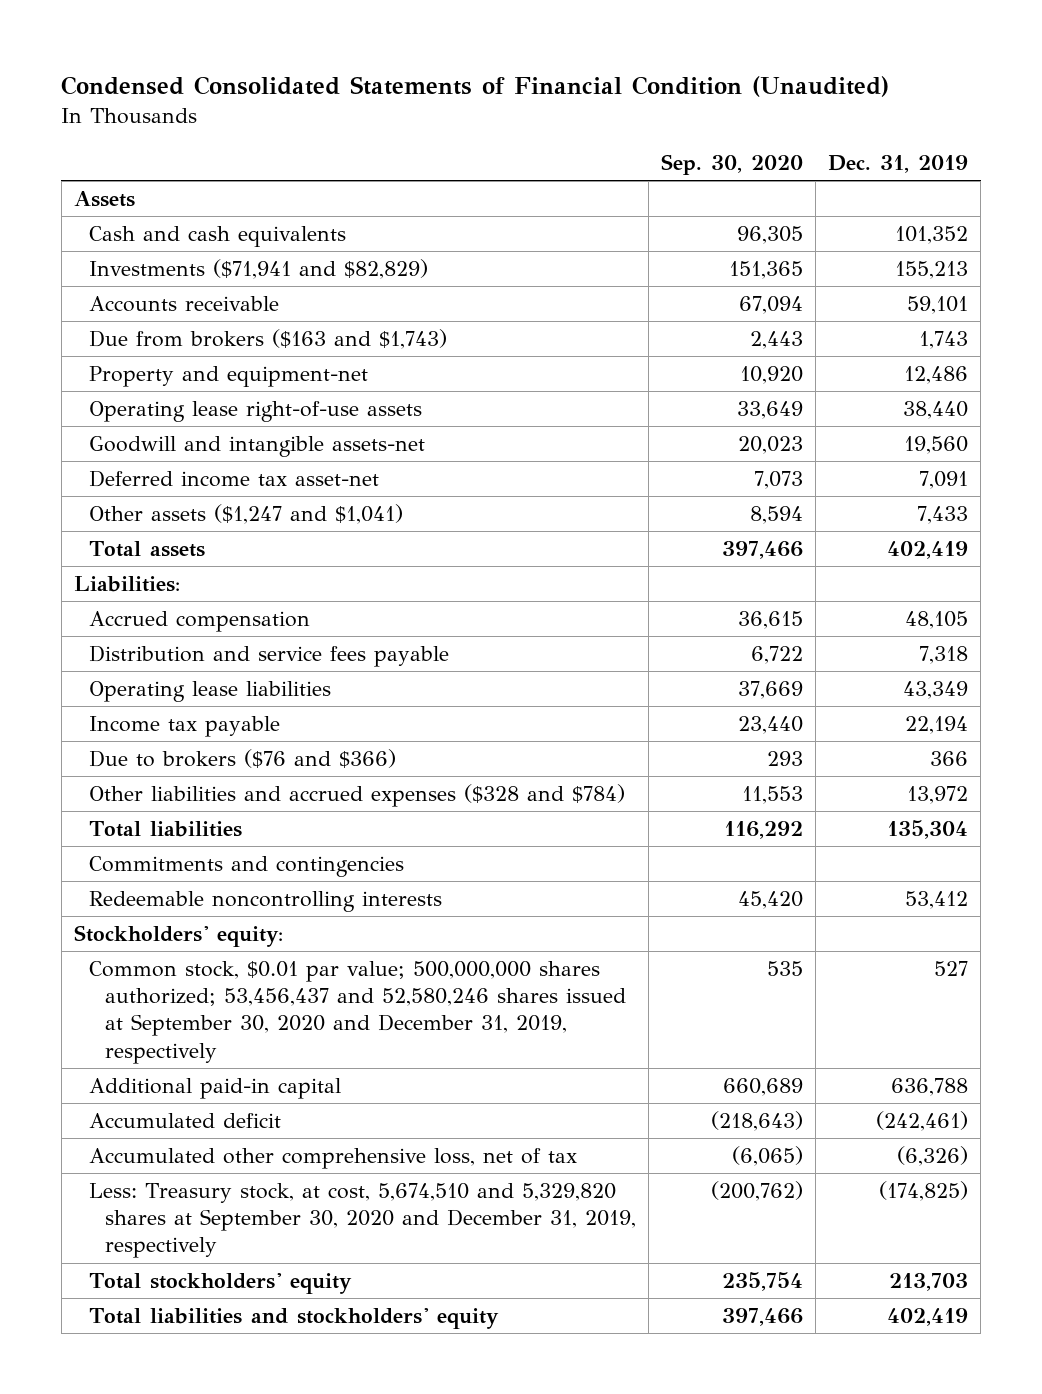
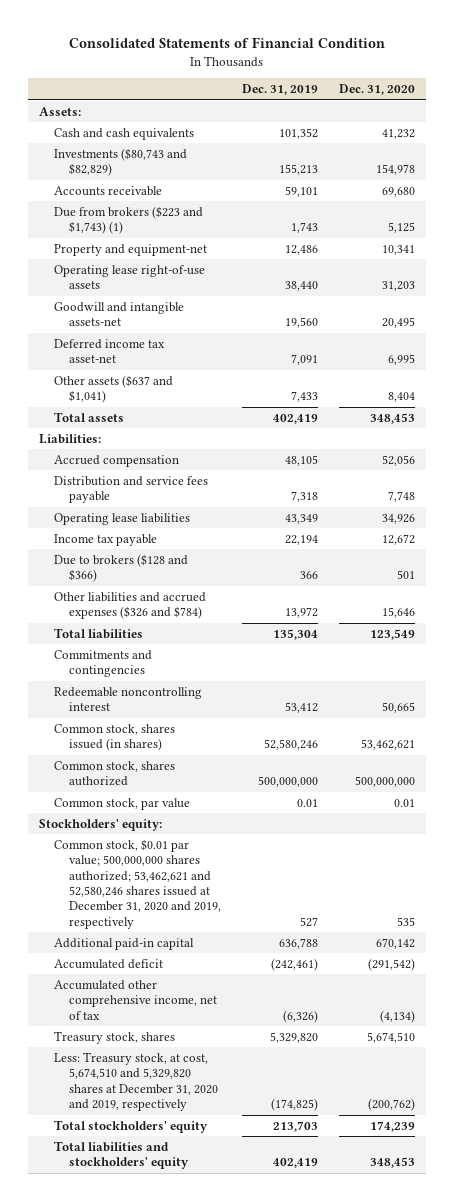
- Condensed Consolidated Statements of Financial Condition (Unaudited)
+ Consolidated Statements of Financial Condition
- | Sep. 30, 2020 | Dec. 31, 2019
+ | Dec. 31, 2019 | Dec. 31, 2020
- Assets
+ Assets:
- Investments ($71,941 and $82,829) | 151,365 | 155,213
+ Investments ($80,743 and $82,829) | 155,213 | 154,978
- Due from brokers ($163 and $1,743) | 2,443 | 1,743
+ Due from brokers ($223 and $1,743) (1) | 1,743 | 5,125
- Other assets ($1,247 and $1,041) | 8,594 | 7,433
+ Other assets ($637 and $1,041) | 7,433 | 8,404
- Due to brokers ($76 and $366) | 293 | 366
- Other liabilities and accrued expenses ($328 and $784) | 11,553 | 13,972
+ Due to brokers ($128 and $366) | 366 | 501
+ Other liabilities and accrued expenses ($326 and $784) | 13,972 | 15,646
- Redeemable noncontrolling interests | 45,420 | 53,412
+ Redeemable noncontrolling interest | 53,412 | 50,665
+ Common stock, shares issued (in shares) | 52,580,246 | 53,462,621
+ Common stock, shares authorized | 500,000,000 | 500,000,000
+ Common stock, par value | 0.01 | 0.01
- Common stock, $0.01 par value; 500,000,000 shares authorized; 53,456,437 and 52,580,246 shares issued at September 30, 2020 and December 31, 2019, respectively | 535 | 527
+ Common stock, $0.01 par value; 500,000,000 shares authorized; 53,462,621 and 52,580,246 shares issued at December 31, 2020 and 2019, respectively | 527 | 535
- Accumulated other comprehensive loss, net of tax | (6,065) | (6,326)
- Less: Treasury stock, at cost, 5,674,510 and 5,329,820 shares at September 30, 2020 and December 31, 2019, respectively | (200,762) | (174,825)
+ Accumulated other comprehensive income, net of tax | (6,326) | (4,134)
+ Treasury stock, shares | 5,329,820 | 5,674,510
+ Less: Treasury stock, at cost, 5,674,510 and 5,329,820 shares at December 31, 2020 and 2019, respectively | (174,825) | (200,762)

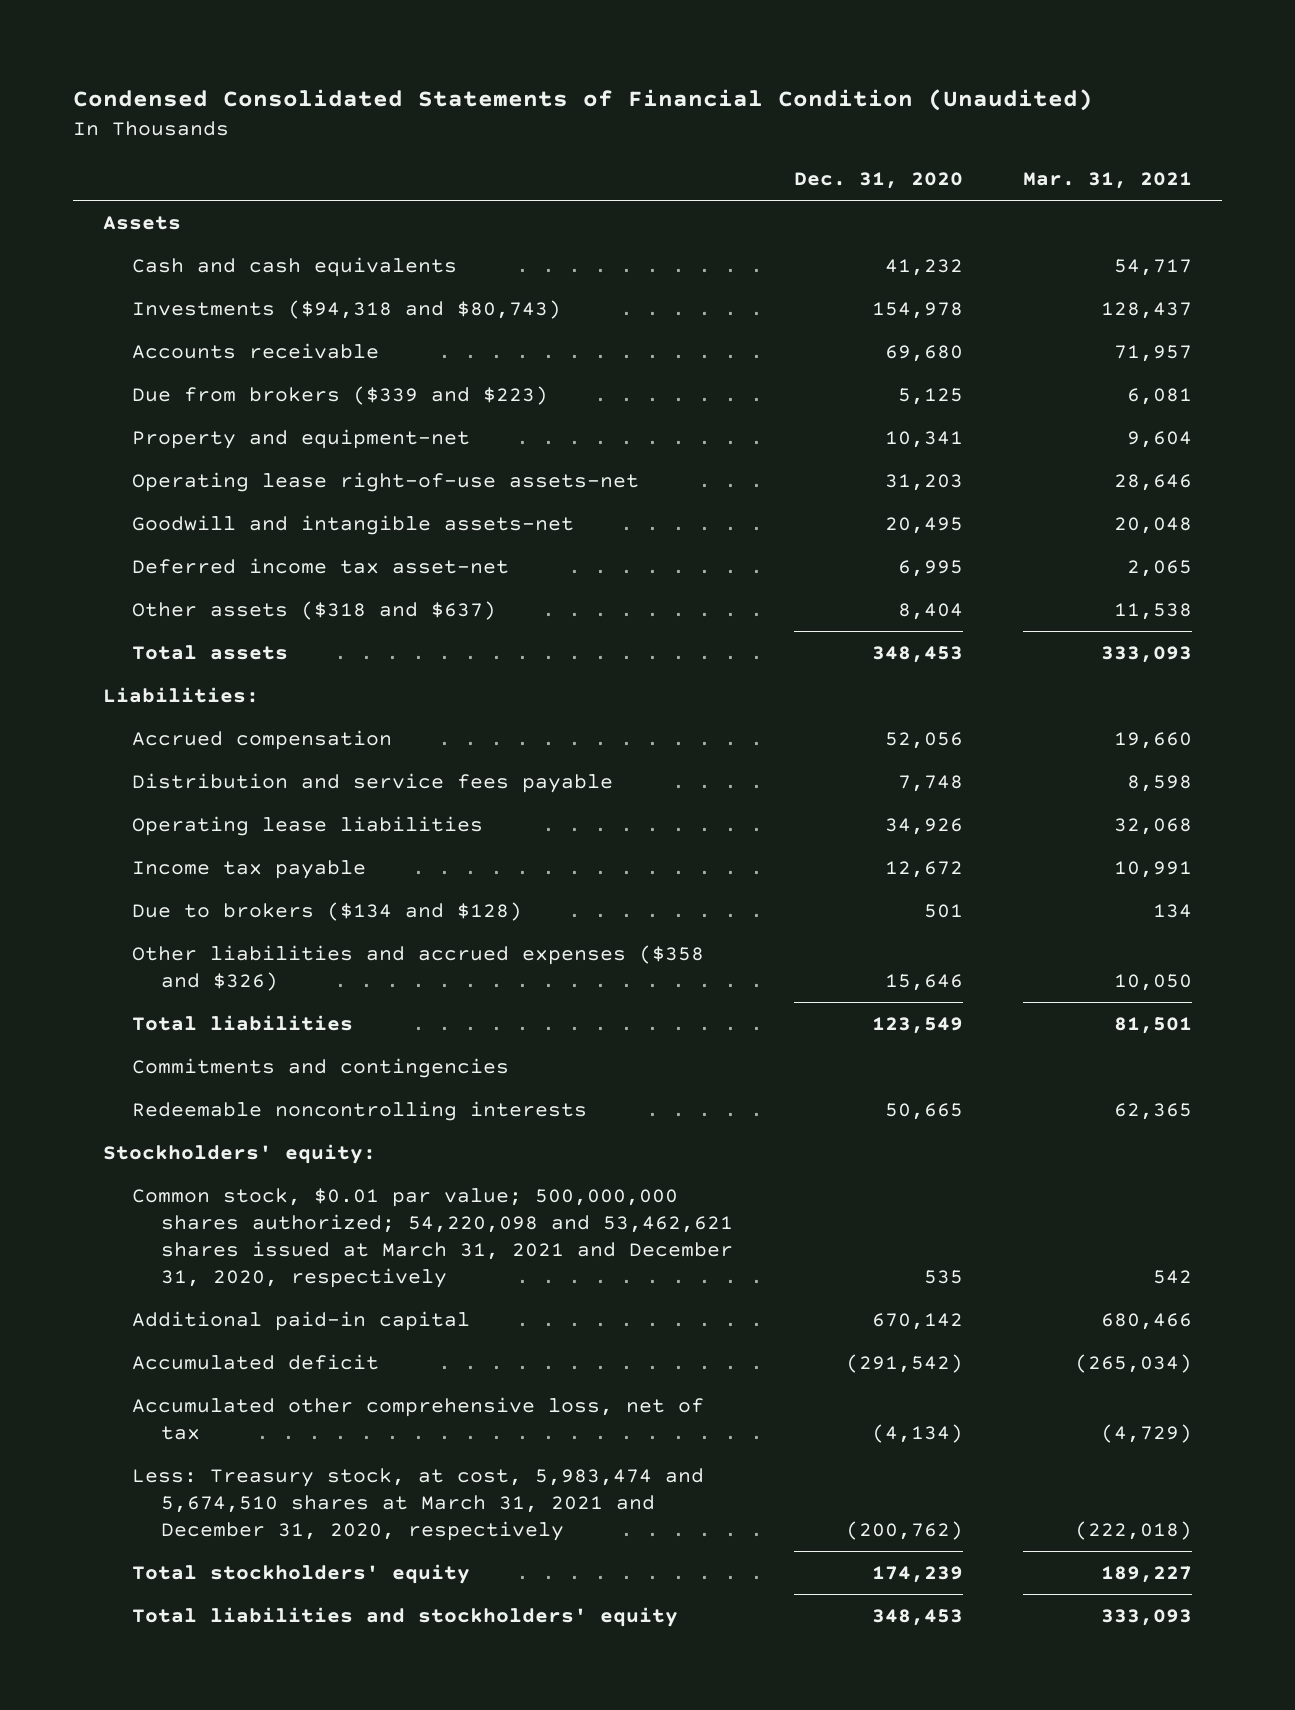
- Consolidated Statements of Financial Condition
+ Condensed Consolidated Statements of Financial Condition (Unaudited)
- | Dec. 31, 2019 | Dec. 31, 2020
+ | Dec. 31, 2020 | Mar. 31, 2021
- Assets:
+ Assets
- Investments ($80,743 and $82,829) | 155,213 | 154,978
+ Investments ($94,318 and $80,743) | 154,978 | 128,437
- Due from brokers ($223 and $1,743) (1) | 1,743 | 5,125
+ Due from brokers ($339 and $223) | 5,125 | 6,081
- Operating lease right-of-use assets | 38,440 | 31,203
+ Operating lease right-of-use assets-net | 31,203 | 28,646
- Other assets ($637 and $1,041) | 7,433 | 8,404
+ Other assets ($318 and $637) | 8,404 | 11,538
- Due to brokers ($128 and $366) | 366 | 501
- Other liabilities and accrued expenses ($326 and $784) | 13,972 | 15,646
+ Due to brokers ($134 and $128) | 501 | 134
+ Other liabilities and accrued expenses ($358 and $326) | 15,646 | 10,050
- Redeemable noncontrolling interest | 53,412 | 50,665
- Common stock, shares issued (in shares) | 52,580,246 | 53,462,621
- Common stock, shares authorized | 500,000,000 | 500,000,000
- Common stock, par value | 0.01 | 0.01
+ Redeemable noncontrolling interests | 50,665 | 62,365
- Common stock, $0.01 par value; 500,000,000 shares authorized; 53,462,621 and 52,580,246 shares issued at December 31, 2020 and 2019, respectively | 527 | 535
+ Common stock, $0.01 par value; 500,000,000 shares authorized; 54,220,098 and 53,462,621 shares issued at March 31, 2021 and December 31, 2020, respectively | 535 | 542
- Accumulated other comprehensive income, net of tax | (6,326) | (4,134)
- Treasury stock, shares | 5,329,820 | 5,674,510
- Less: Treasury stock, at cost, 5,674,510 and 5,329,820 shares at December 31, 2020 and 2019, respectively | (174,825) | (200,762)
+ Accumulated other comprehensive loss, net of tax | (4,134) | (4,729)
+ Less: Treasury stock, at cost, 5,983,474 and 5,674,510 shares at March 31, 2021 and December 31, 2020, respectively | (200,762) | (222,018)

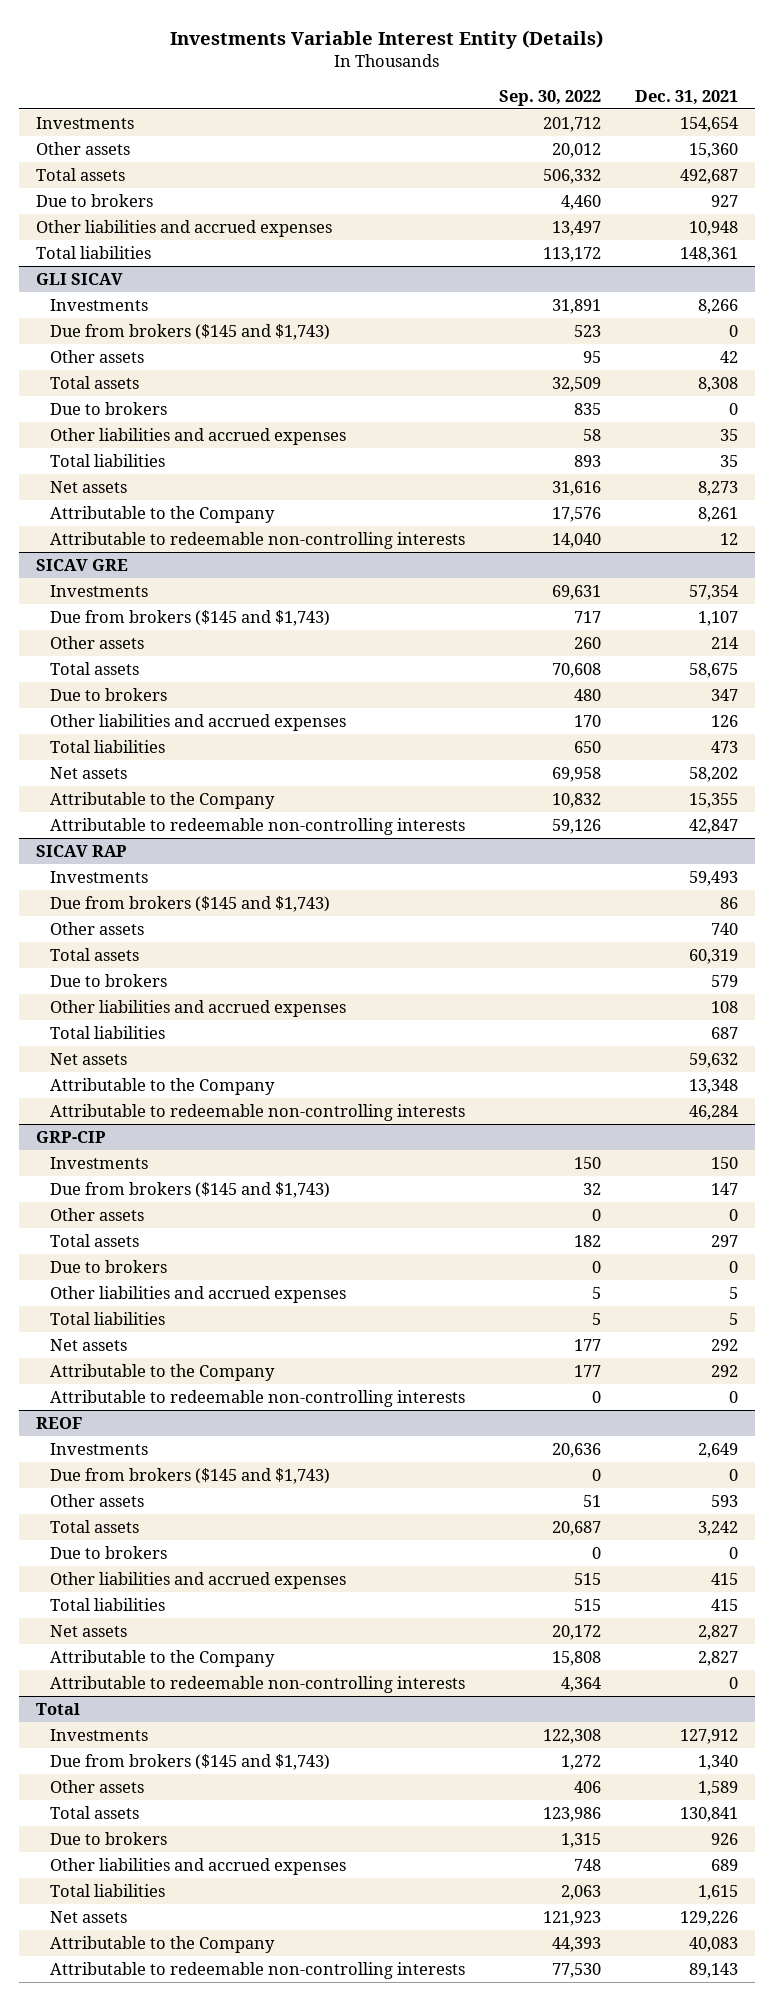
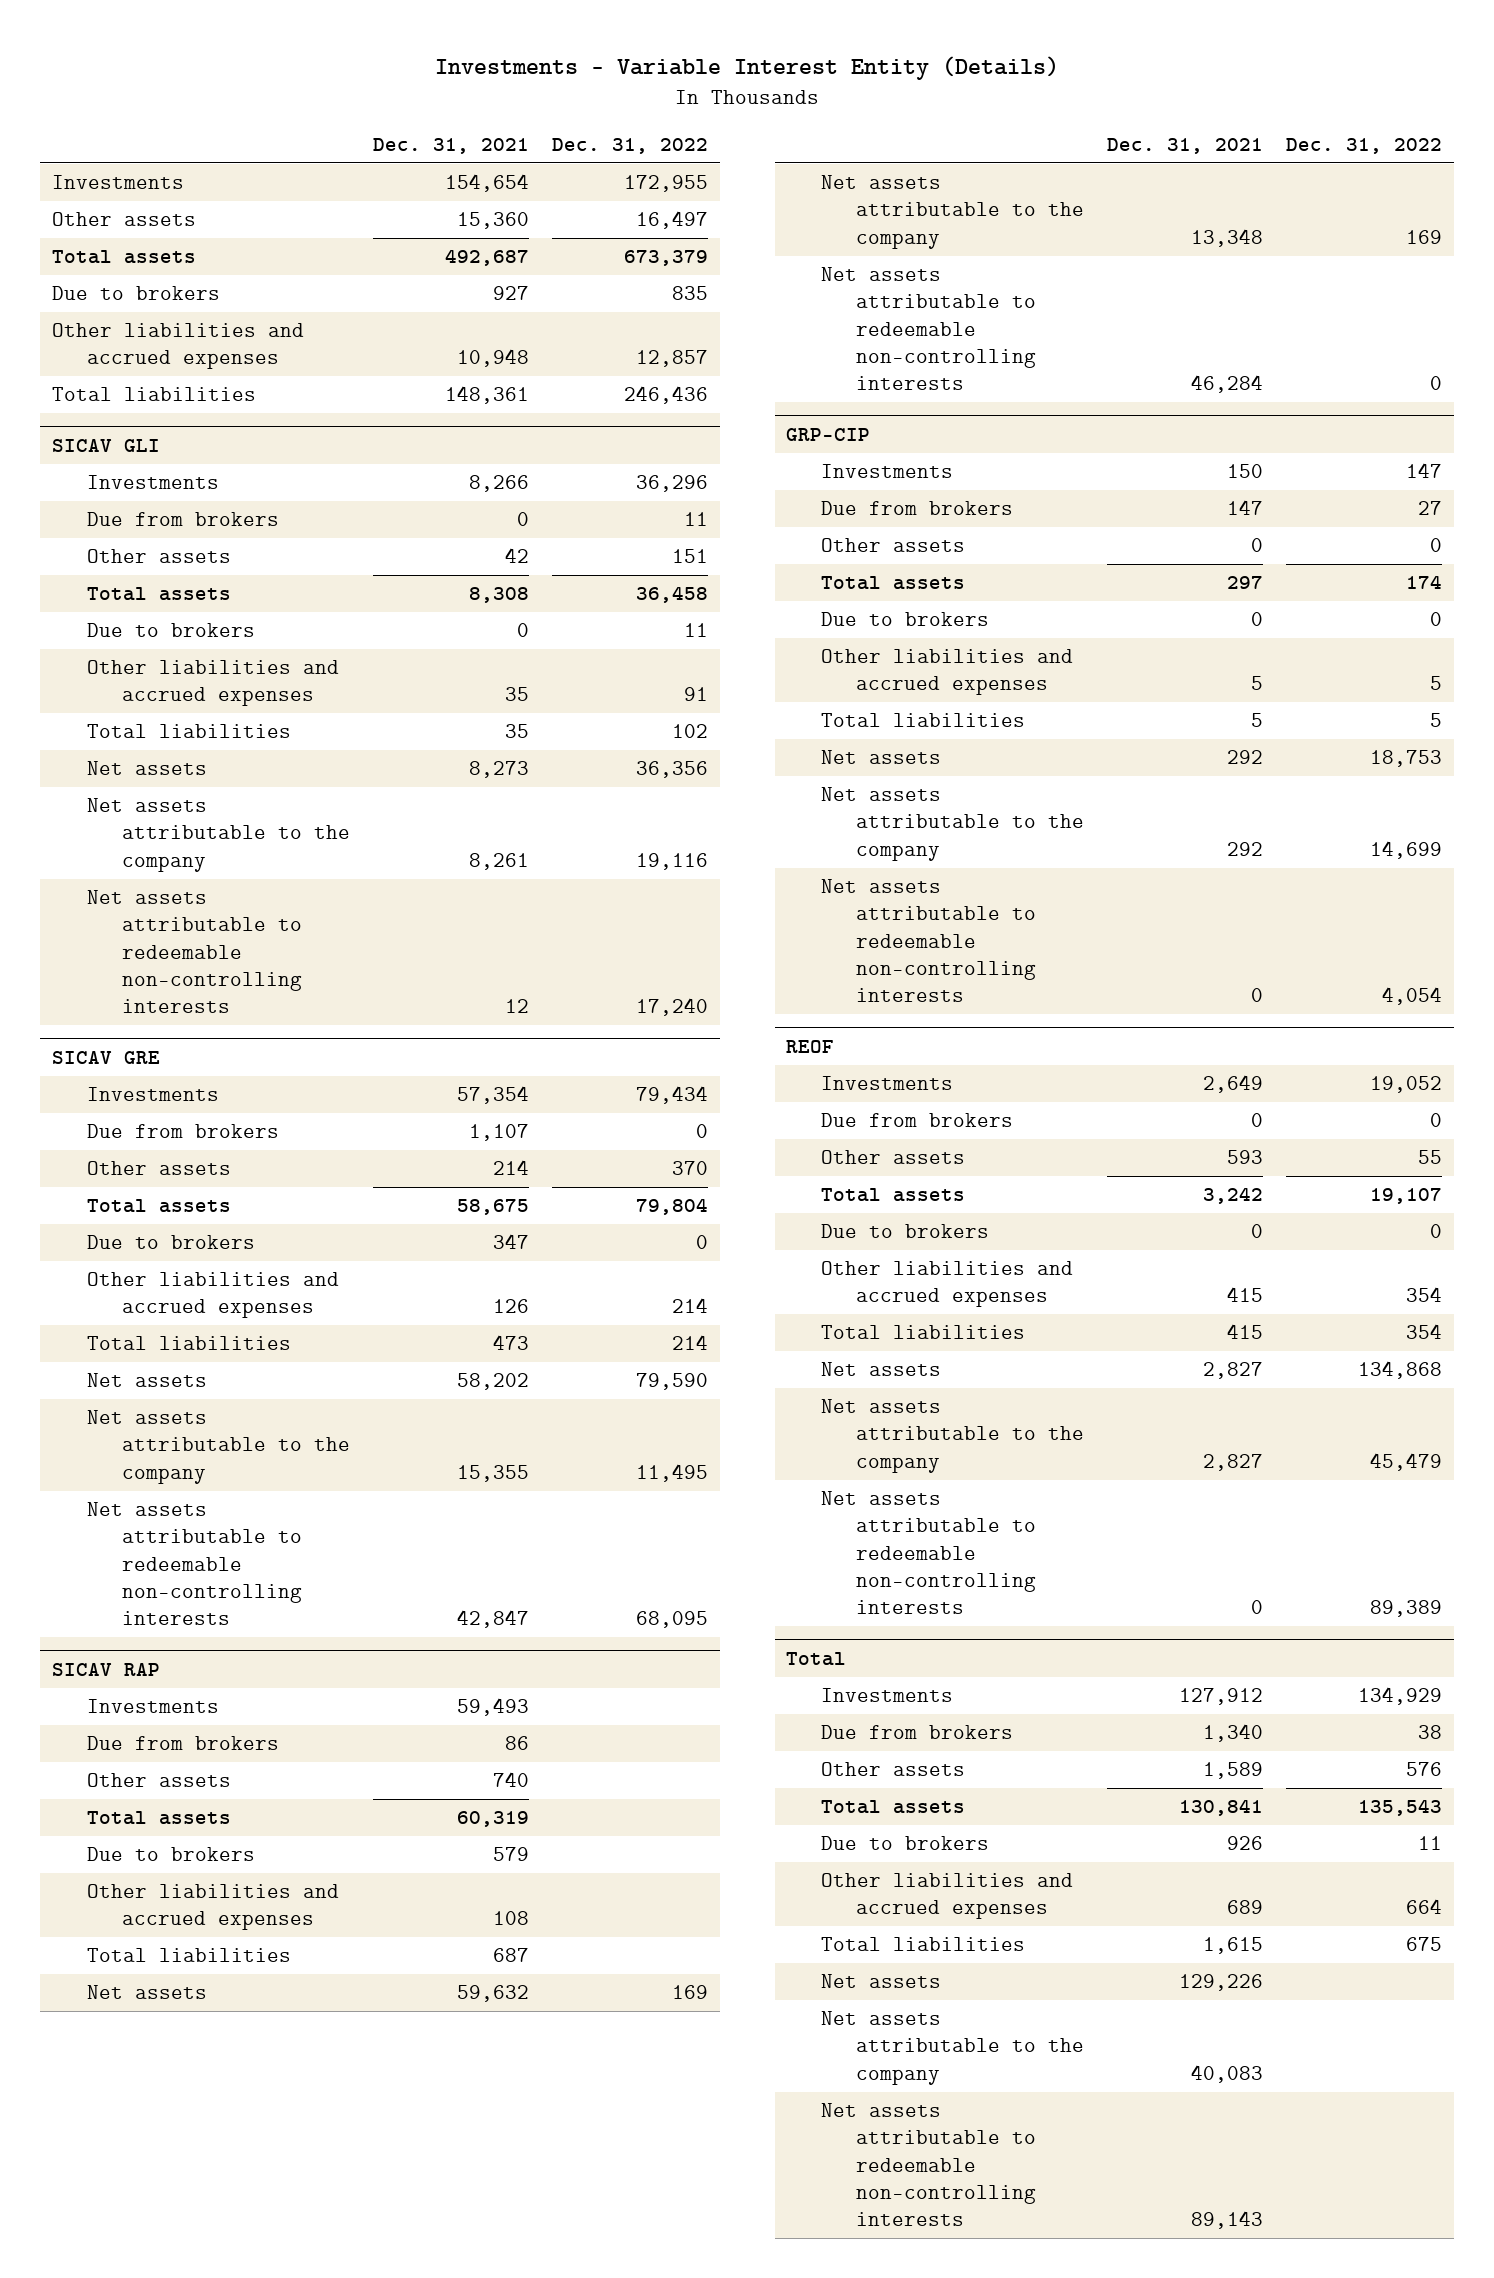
- Investments Variable Interest Entity (Details)
+ Investments - Variable Interest Entity (Details)
- | Sep. 30, 2022 | Dec. 31, 2021
+ | Dec. 31, 2021 | Dec. 31, 2022
- GLI SICAV
+ SICAV GLI
- Due from brokers ($145 and $1,743) | 523 | 0
+ Due from brokers | 0 | 11
- Attributable to the Company | 17,576 | 8,261
- Attributable to redeemable non-controlling interests | 14,040 | 12
+ Net assets attributable to the company | 8,261 | 19,116
+ Net assets attributable to redeemable non-controlling interests | 12 | 17,240
@ SICAV GRE
- Due from brokers ($145 and $1,743) | 717 | 1,107
+ Due from brokers | 1,107 | 0
- Attributable to the Company | 10,832 | 15,355
- Attributable to redeemable non-controlling interests | 59,126 | 42,847
+ Net assets attributable to the company | 15,355 | 11,495
+ Net assets attributable to redeemable non-controlling interests | 42,847 | 68,095
@ SICAV RAP
- Due from brokers ($145 and $1,743) | | 86
+ Due from brokers | 86 |
- Attributable to the Company | | 13,348
- Attributable to redeemable non-controlling interests | | 46,284
+ Net assets attributable to the company | 13,348 | 169
+ Net assets attributable to redeemable non-controlling interests | 46,284 | 0
@ GRP-CIP
- Due from brokers ($145 and $1,743) | 32 | 147
+ Due from brokers | 147 | 27
- Attributable to the Company | 177 | 292
- Attributable to redeemable non-controlling interests | 0 | 0
+ Net assets attributable to the company | 292 | 14,699
+ Net assets attributable to redeemable non-controlling interests | 0 | 4,054
@ REOF
- Due from brokers ($145 and $1,743) | 0 | 0
+ Due from brokers | 0 | 0
- Attributable to the Company | 15,808 | 2,827
- Attributable to redeemable non-controlling interests | 4,364 | 0
+ Net assets attributable to the company | 2,827 | 45,479
+ Net assets attributable to redeemable non-controlling interests | 0 | 89,389
@ Total
- Due from brokers ($145 and $1,743) | 1,272 | 1,340
+ Due from brokers | 1,340 | 38
- Attributable to the Company | 44,393 | 40,083
- Attributable to redeemable non-controlling interests | 77,530 | 89,143
+ Net assets attributable to the company | 40,083 |
+ Net assets attributable to redeemable non-controlling interests | 89,143 |

